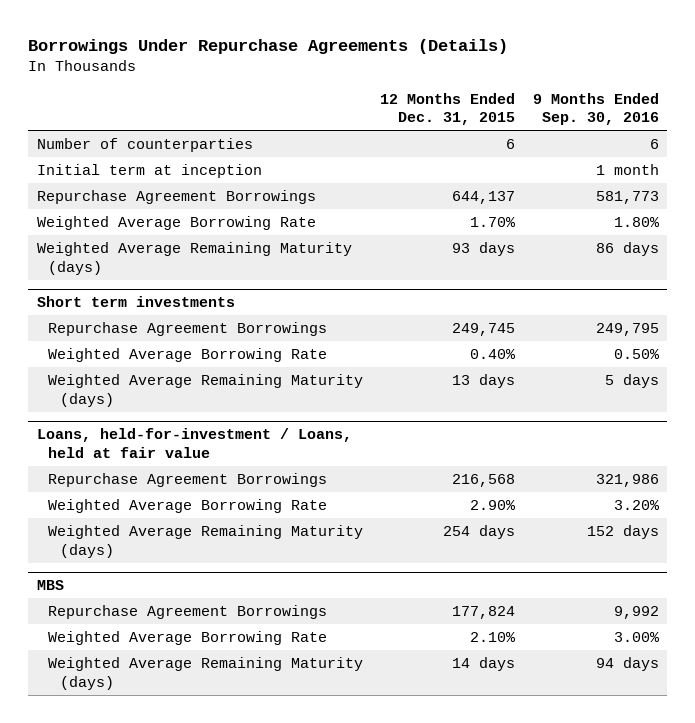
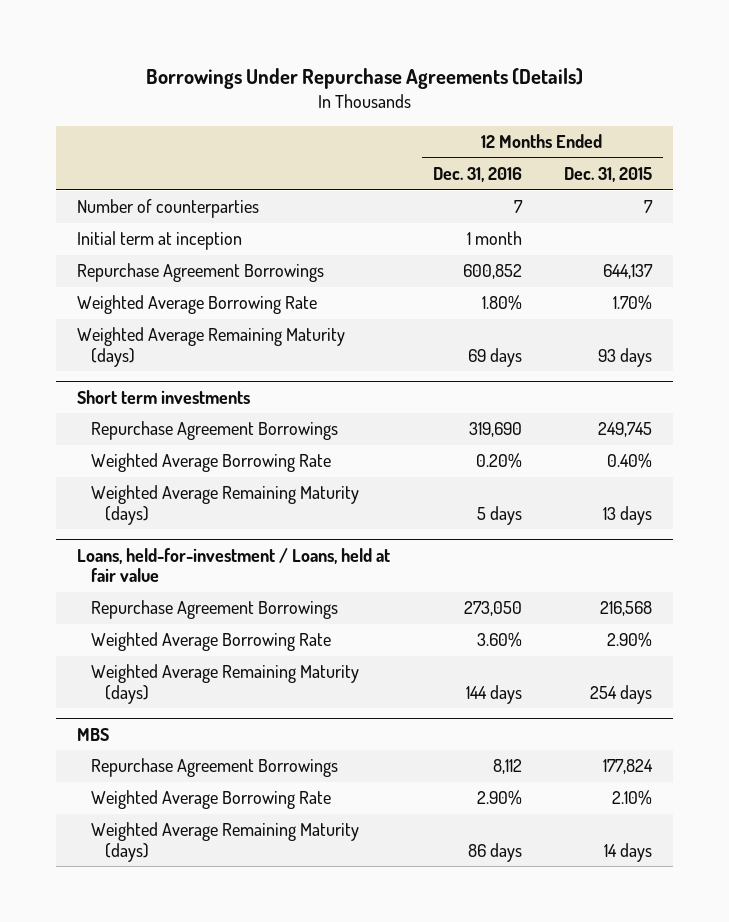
- | 12 Months Ended Dec. 31, 2015 | 9 Months Ended Sep. 30, 2016
+ | 12 Months Ended Dec. 31, 2016 | 12 Months Ended Dec. 31, 2015
- Number of counterparties | 6 | 6
+ Number of counterparties | 7 | 7

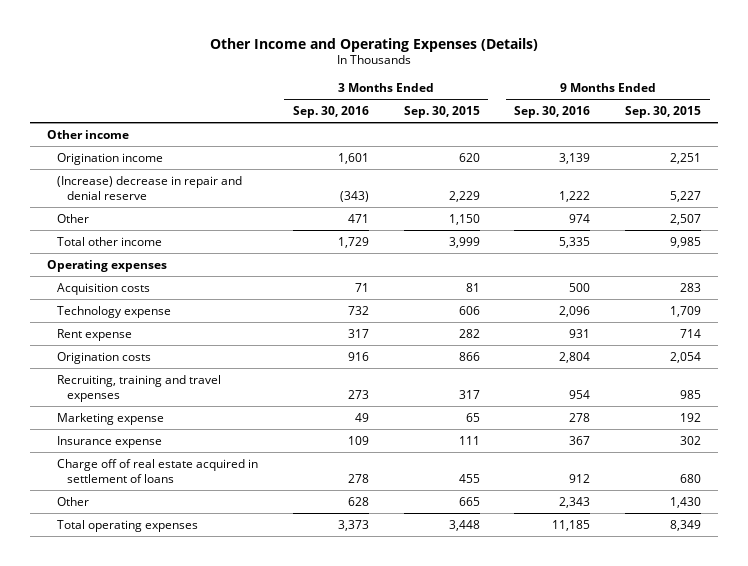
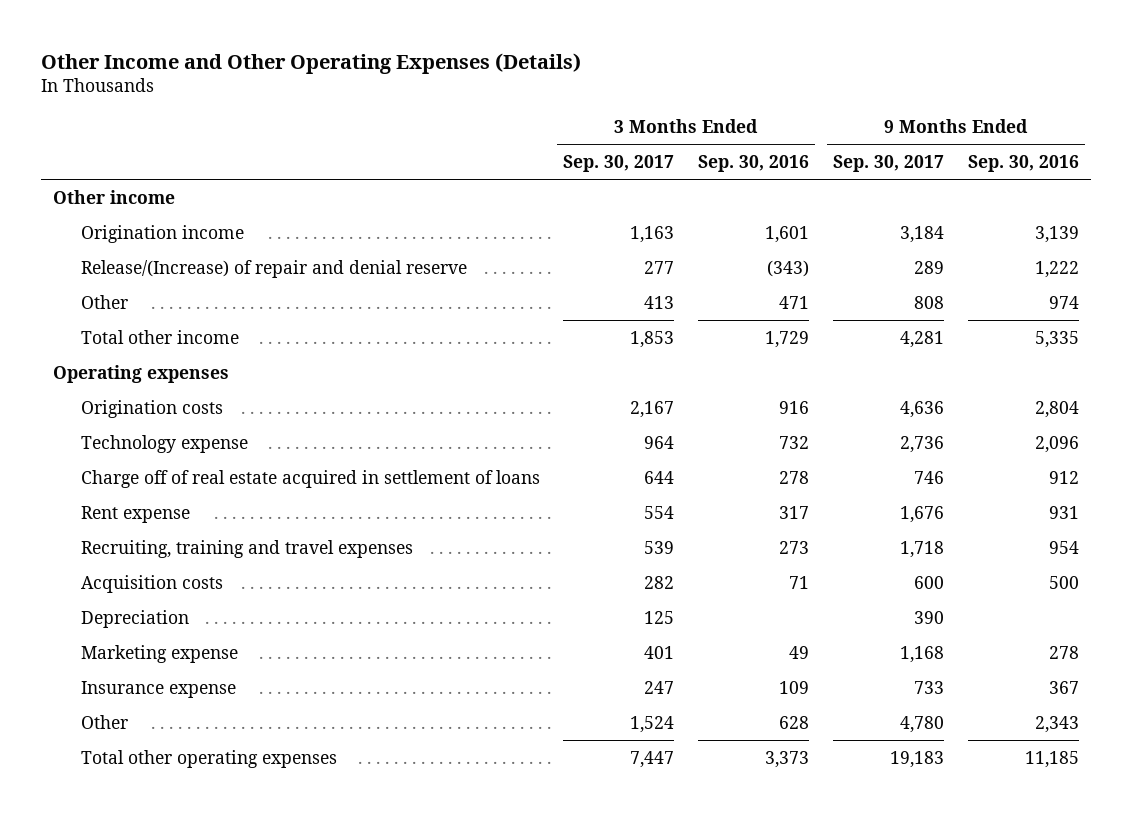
- Other Income and Operating Expenses (Details)
+ Other Income and Other Operating Expenses (Details)
- | 3 Months Ended Sep. 30, 2016 | 3 Months Ended Sep. 30, 2015 | 9 Months Ended Sep. 30, 2016 | 9 Months Ended Sep. 30, 2015
+ | 3 Months Ended Sep. 30, 2017 | 3 Months Ended Sep. 30, 2016 | 9 Months Ended Sep. 30, 2017 | 9 Months Ended Sep. 30, 2016
- (Increase) decrease in repair and denial reserve | (343) | 2,229 | 1,222 | 5,227
+ Release/(Increase) of repair and denial reserve | 277 | (343) | 289 | 1,222
moved up: Origination costs | 2,167 | 916 | 4,636 | 2,804
moved up: Charge off of real estate acquired in settlement of loans | 644 | 278 | 746 | 912
moved down: Acquisition costs | 282 | 71 | 600 | 500
+ Depreciation | 125 | | 390 |
- Total operating expenses | 3,373 | 3,448 | 11,185 | 8,349
+ Total other operating expenses | 7,447 | 3,373 | 19,183 | 11,185

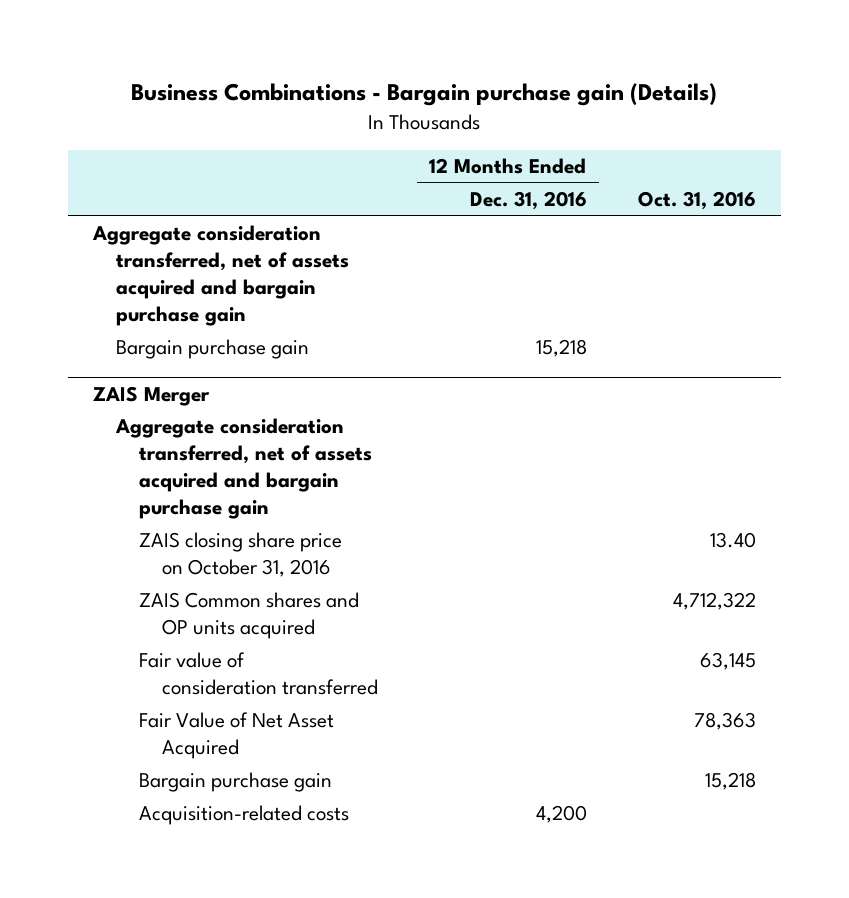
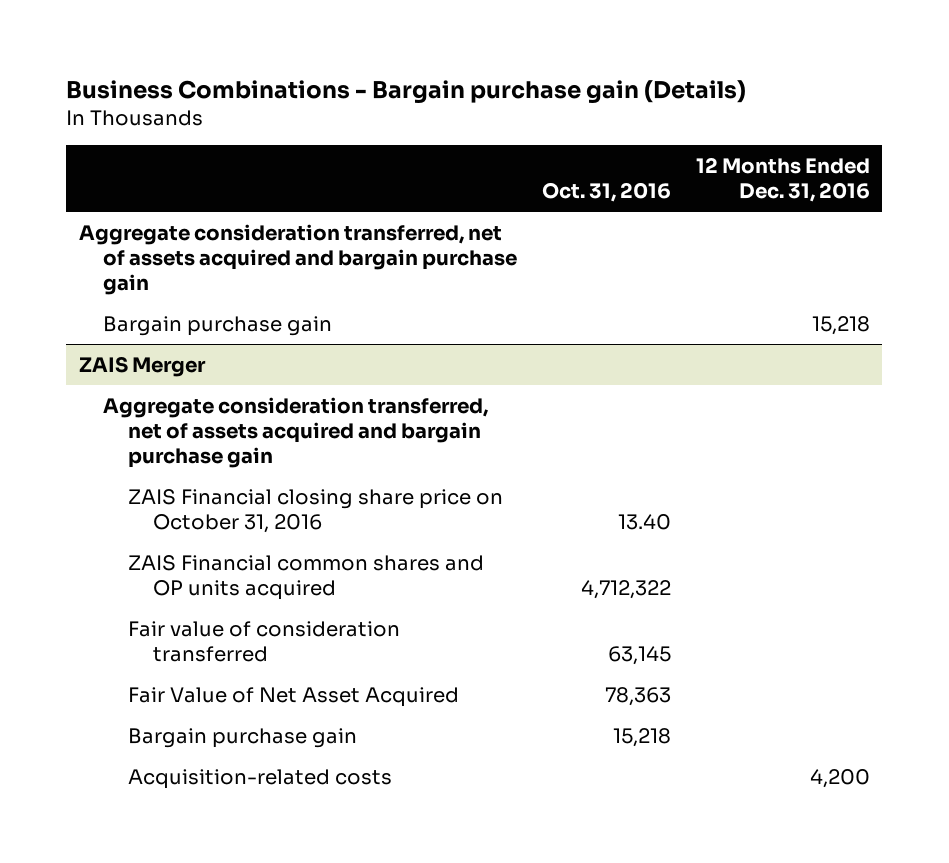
- | 12 Months Ended Dec. 31, 2016 | Oct. 31, 2016
+ | Oct. 31, 2016 | 12 Months Ended Dec. 31, 2016
@ ZAIS Merger
- ZAIS closing share price on October 31, 2016 | | 13.40
- ZAIS Common shares and OP units acquired | | 4,712,322
+ ZAIS Financial closing share price on October 31, 2016 | 13.40 |
+ ZAIS Financial common shares and OP units acquired | 4,712,322 |

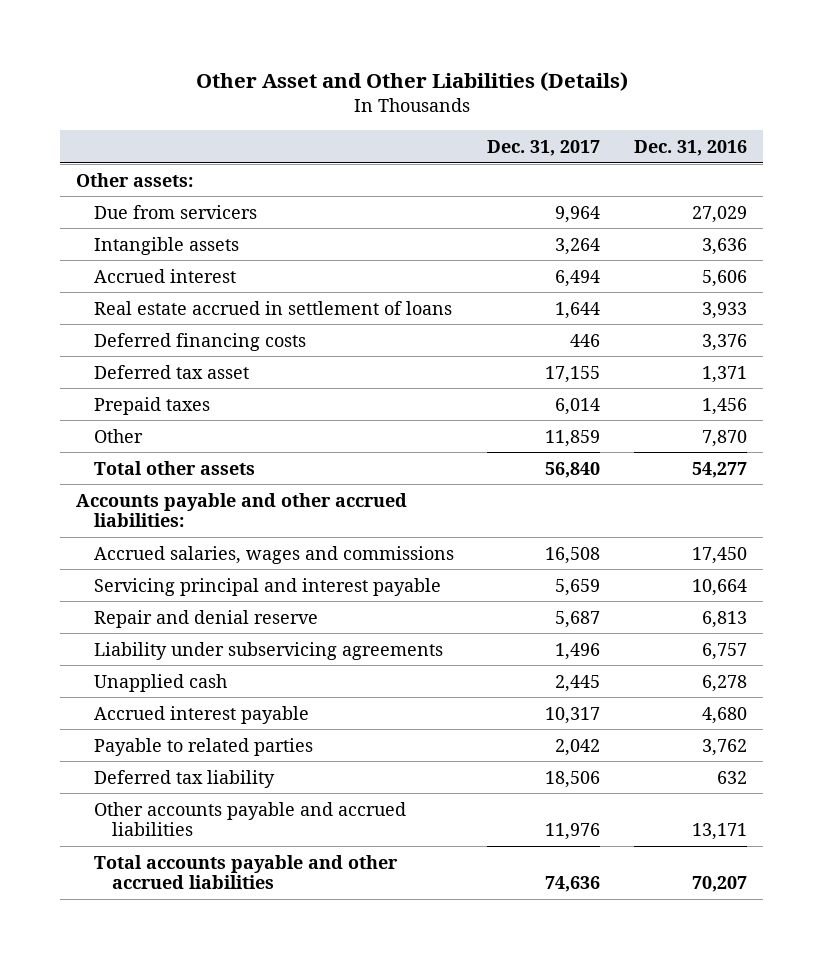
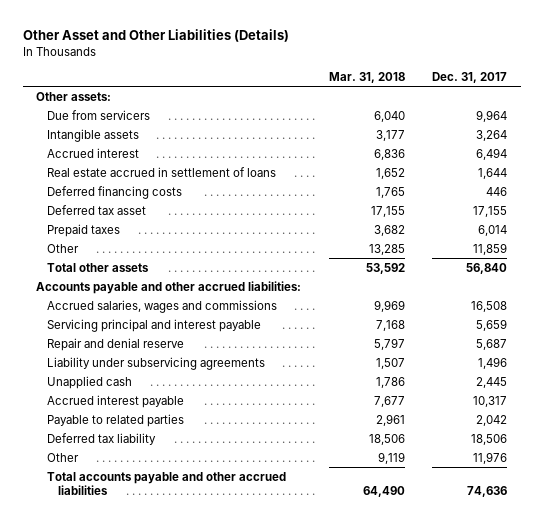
- | Dec. 31, 2017 | Dec. 31, 2016
+ | Mar. 31, 2018 | Dec. 31, 2017
- Other accounts payable and accrued liabilities | 11,976 | 13,171
+ Other | 9,119 | 11,976

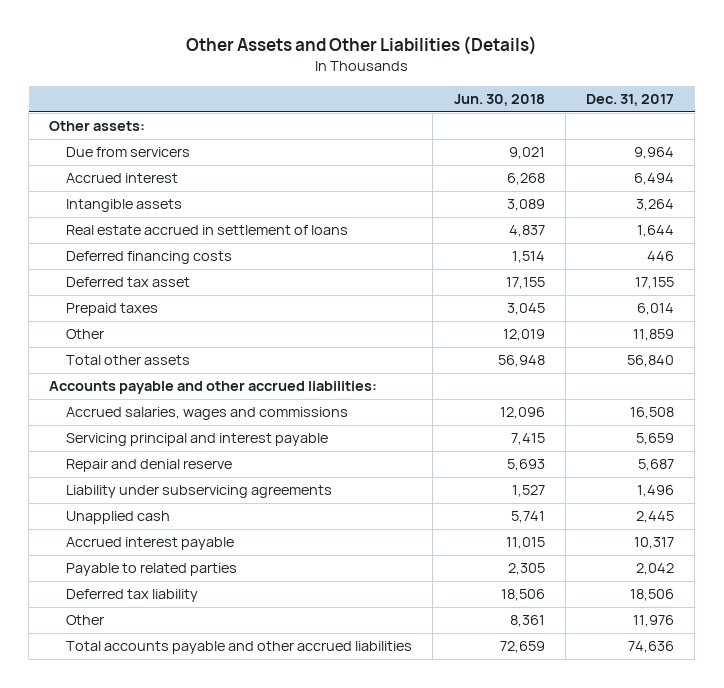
- Other Asset and Other Liabilities (Details)
+ Other Assets and Other Liabilities (Details)
- | Mar. 31, 2018 | Dec. 31, 2017
+ | Jun. 30, 2018 | Dec. 31, 2017
moved down: Intangible assets | 3,089 | 3,264

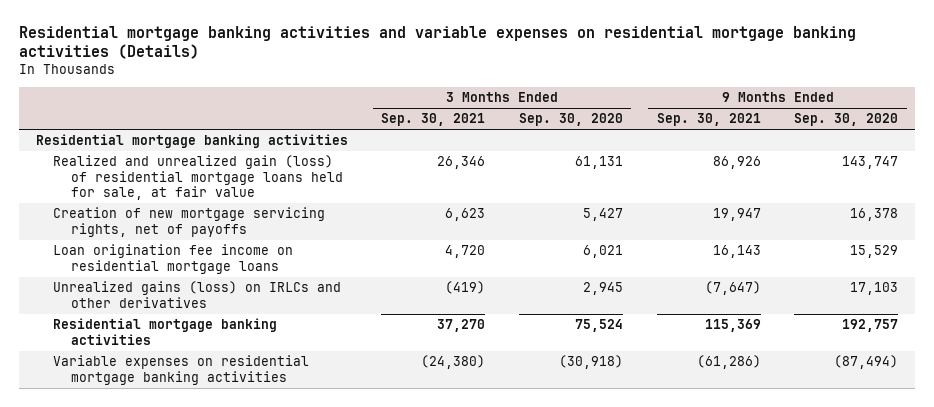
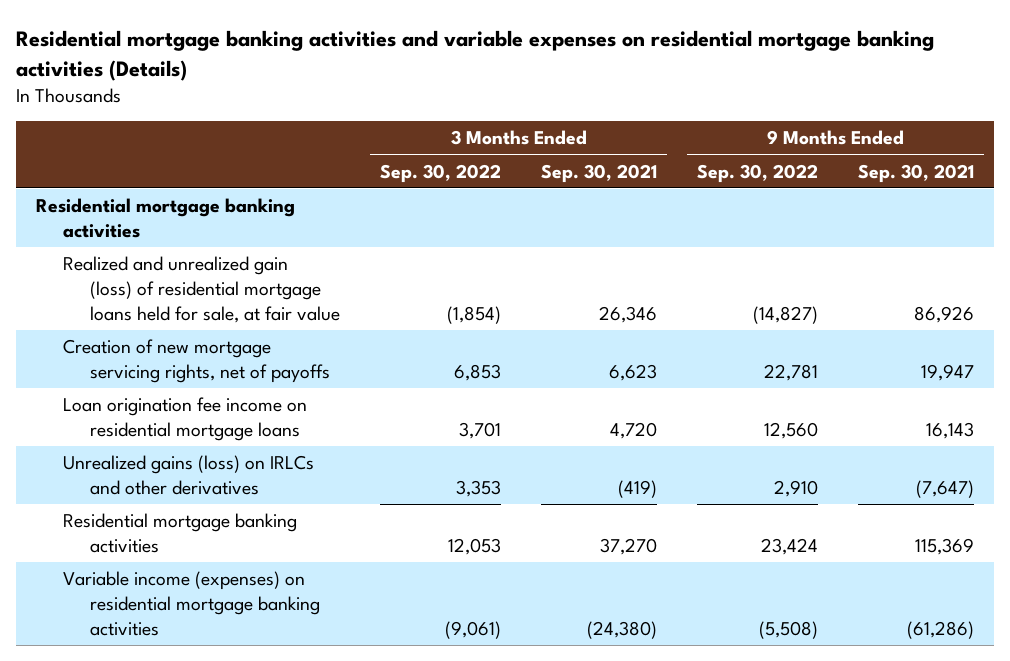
- | 3 Months Ended Sep. 30, 2021 | 3 Months Ended Sep. 30, 2020 | 9 Months Ended Sep. 30, 2021 | 9 Months Ended Sep. 30, 2020
+ | 3 Months Ended Sep. 30, 2022 | 3 Months Ended Sep. 30, 2021 | 9 Months Ended Sep. 30, 2022 | 9 Months Ended Sep. 30, 2021
- Variable expenses on residential mortgage banking activities | (24,380) | (30,918) | (61,286) | (87,494)
+ Variable income (expenses) on residential mortgage banking activities | (9,061) | (24,380) | (5,508) | (61,286)

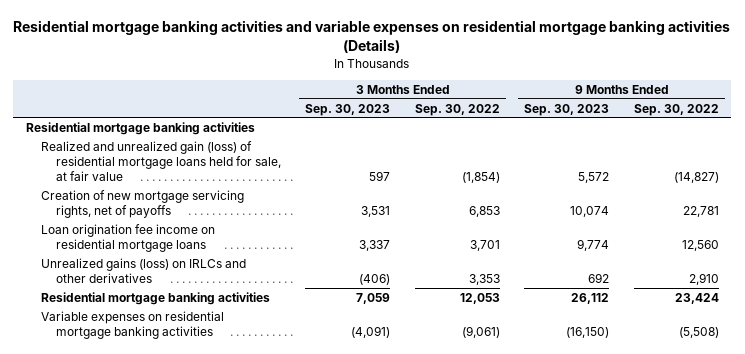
- | 3 Months Ended Sep. 30, 2022 | 3 Months Ended Sep. 30, 2021 | 9 Months Ended Sep. 30, 2022 | 9 Months Ended Sep. 30, 2021
+ | 3 Months Ended Sep. 30, 2023 | 3 Months Ended Sep. 30, 2022 | 9 Months Ended Sep. 30, 2023 | 9 Months Ended Sep. 30, 2022
- Variable income (expenses) on residential mortgage banking activities | (9,061) | (24,380) | (5,508) | (61,286)
+ Variable expenses on residential mortgage banking activities | (4,091) | (9,061) | (16,150) | (5,508)

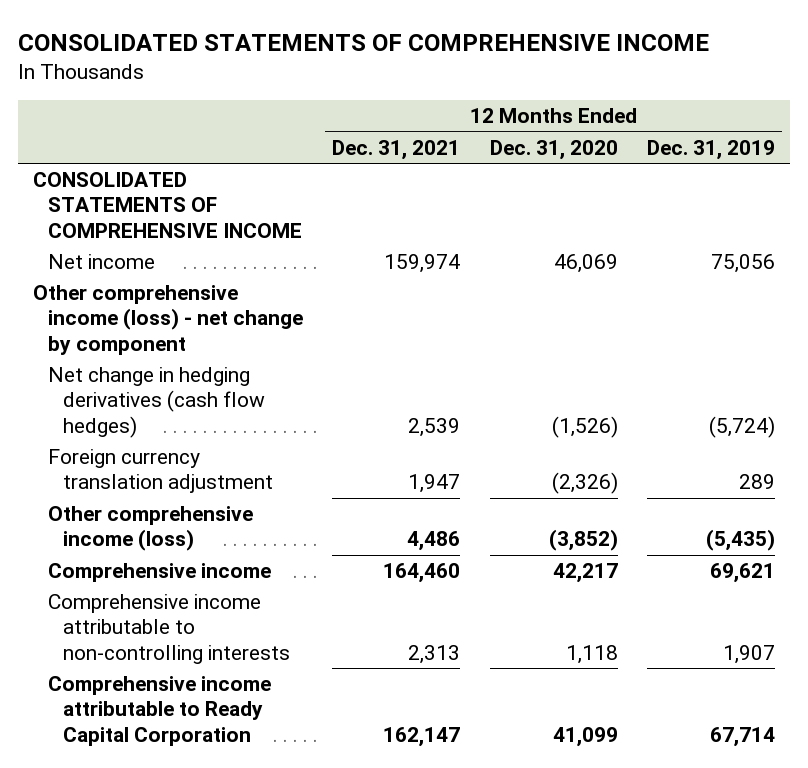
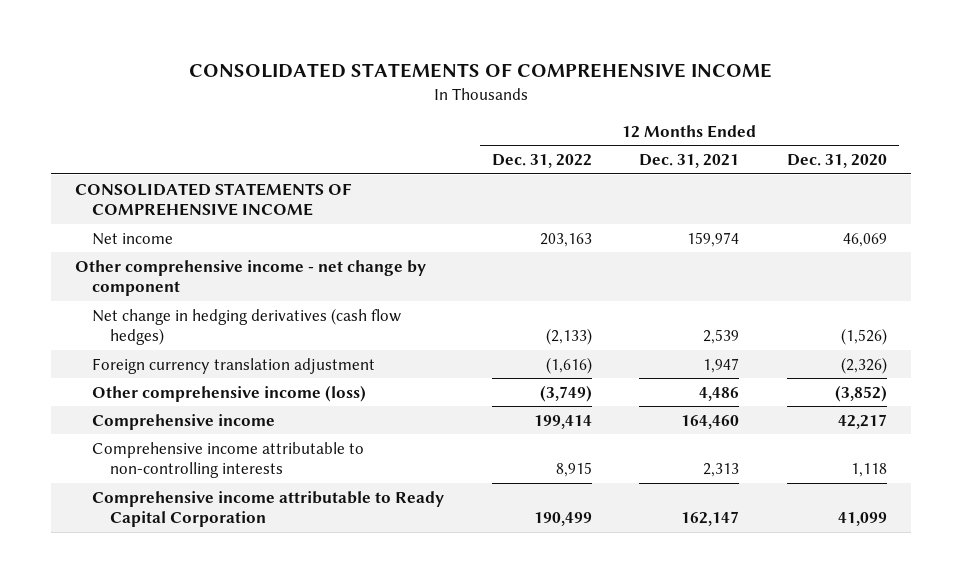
- | 12 Months Ended Dec. 31, 2021 | 12 Months Ended Dec. 31, 2020 | 12 Months Ended Dec. 31, 2019
+ | 12 Months Ended Dec. 31, 2022 | 12 Months Ended Dec. 31, 2021 | 12 Months Ended Dec. 31, 2020
- Other comprehensive income (loss) - net change by component
+ Other comprehensive income - net change by component

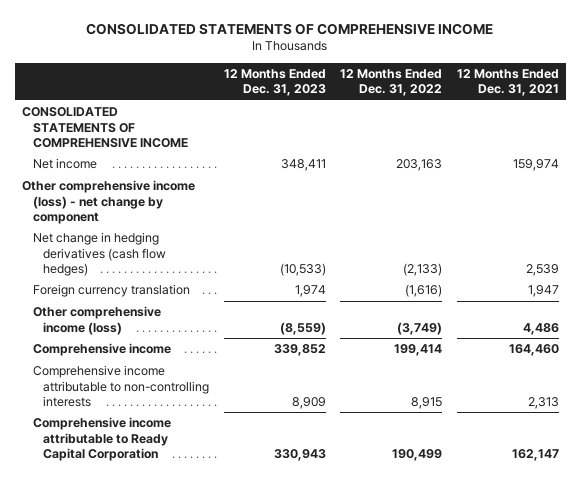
- | 12 Months Ended Dec. 31, 2022 | 12 Months Ended Dec. 31, 2021 | 12 Months Ended Dec. 31, 2020
+ | 12 Months Ended Dec. 31, 2023 | 12 Months Ended Dec. 31, 2022 | 12 Months Ended Dec. 31, 2021
- Other comprehensive income - net change by component
+ Other comprehensive income (loss) - net change by component
- Foreign currency translation adjustment | (1,616) | 1,947 | (2,326)
+ Foreign currency translation | 1,974 | (1,616) | 1,947

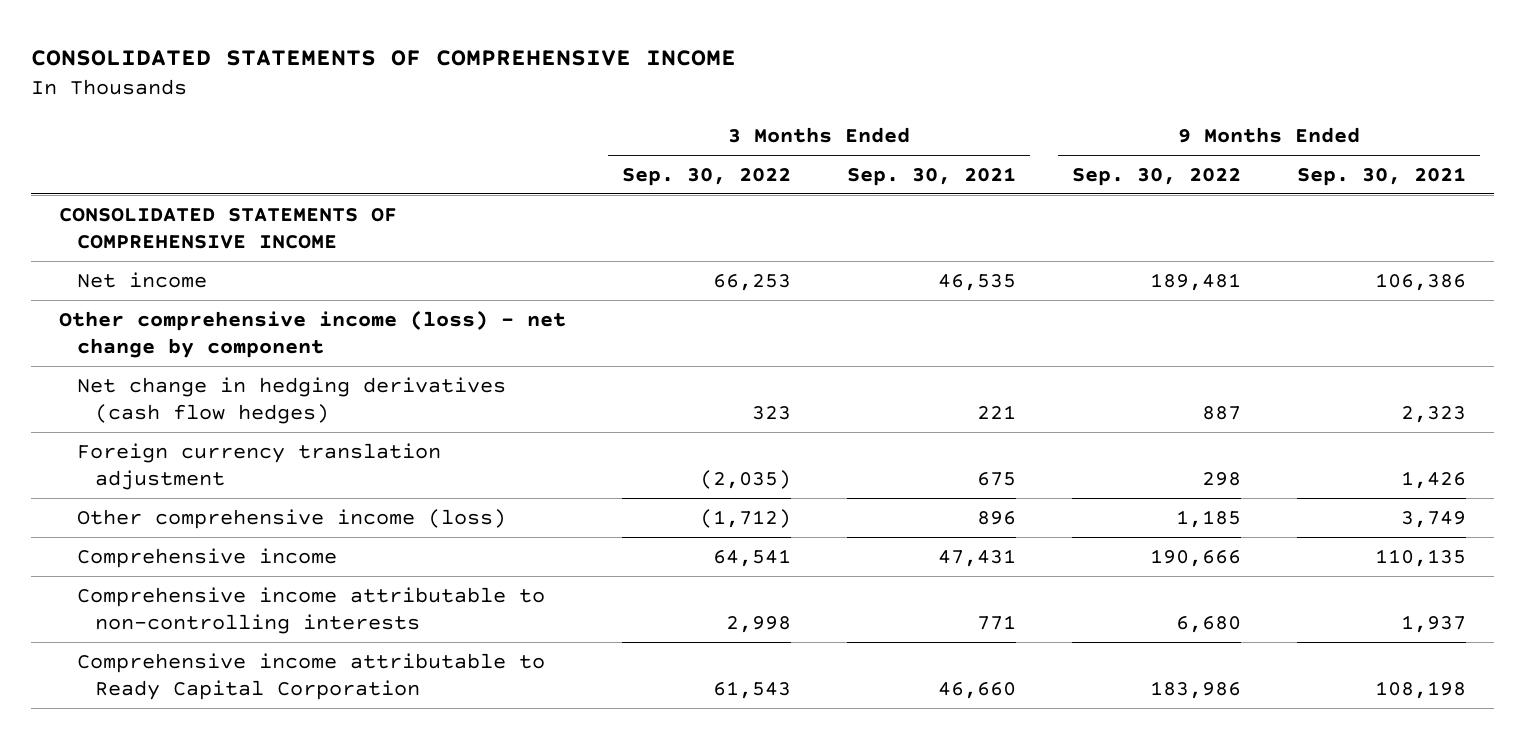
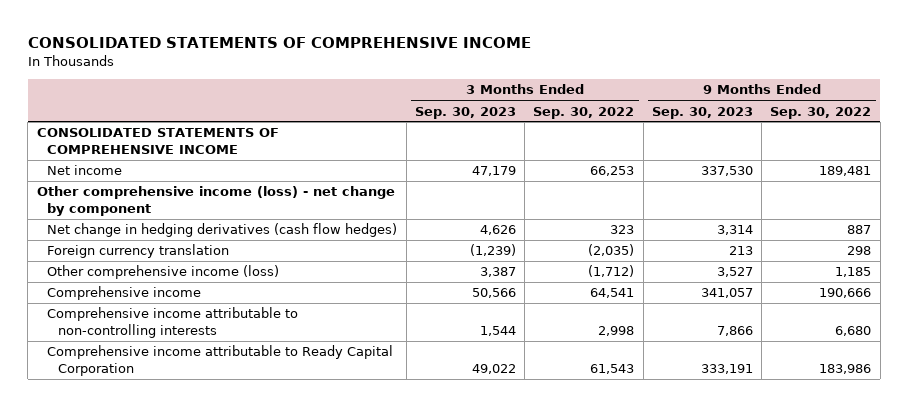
- | 3 Months Ended Sep. 30, 2022 | 3 Months Ended Sep. 30, 2021 | 9 Months Ended Sep. 30, 2022 | 9 Months Ended Sep. 30, 2021
+ | 3 Months Ended Sep. 30, 2023 | 3 Months Ended Sep. 30, 2022 | 9 Months Ended Sep. 30, 2023 | 9 Months Ended Sep. 30, 2022
- Foreign currency translation adjustment | (2,035) | 675 | 298 | 1,426
+ Foreign currency translation | (1,239) | (2,035) | 213 | 298

